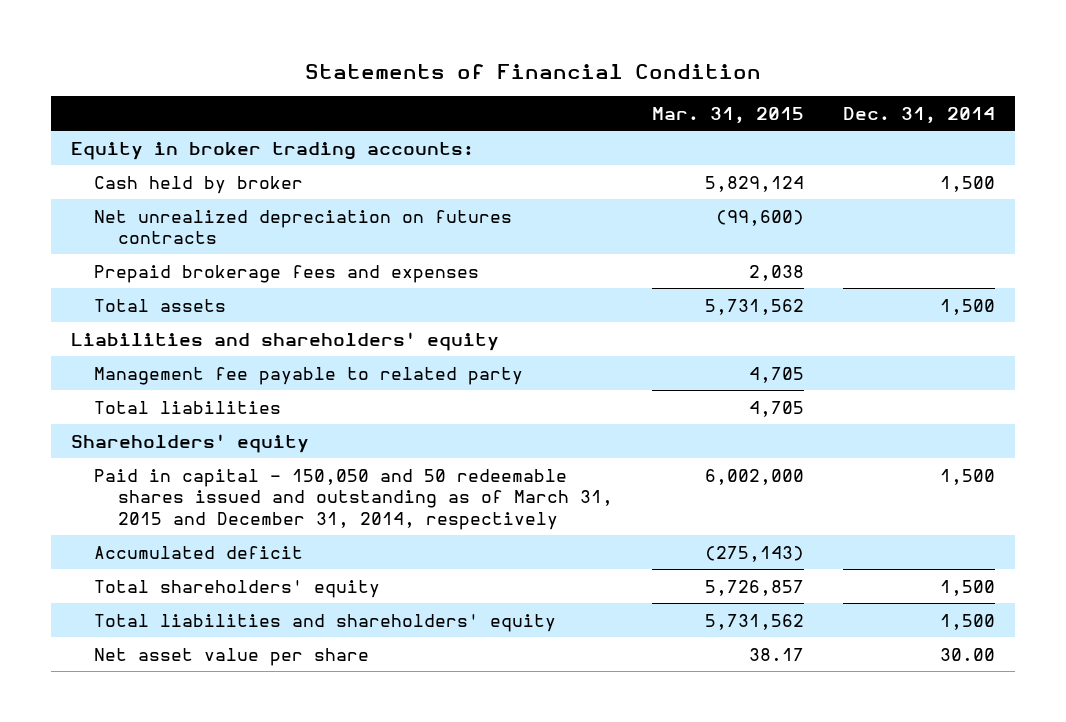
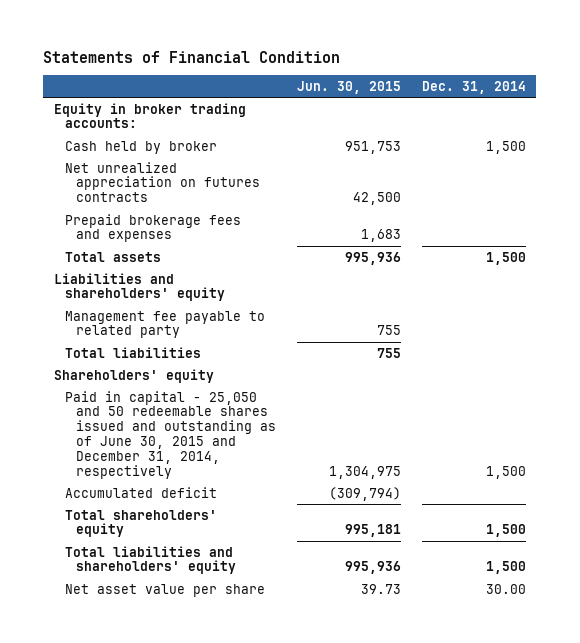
- | Mar. 31, 2015 | Dec. 31, 2014
+ | Jun. 30, 2015 | Dec. 31, 2014
- Net unrealized depreciation on futures contracts | (99,600) |
+ Net unrealized appreciation on futures contracts | 42,500 |
- Paid in capital - 150,050 and 50 redeemable shares issued and outstanding as of March 31, 2015 and December 31, 2014, respectively | 6,002,000 | 1,500
+ Paid in capital - 25,050 and 50 redeemable shares issued and outstanding as of June 30, 2015 and December 31, 2014, respectively | 1,304,975 | 1,500

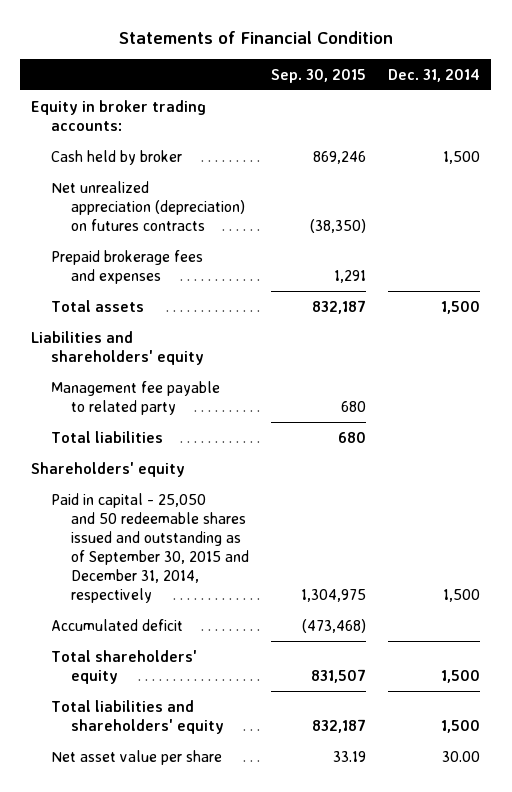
- | Jun. 30, 2015 | Dec. 31, 2014
+ | Sep. 30, 2015 | Dec. 31, 2014
- Net unrealized appreciation on futures contracts | 42,500 |
+ Net unrealized appreciation (depreciation) on futures contracts | (38,350) |
- Paid in capital - 25,050 and 50 redeemable shares issued and outstanding as of June 30, 2015 and December 31, 2014, respectively | 1,304,975 | 1,500
+ Paid in capital - 25,050 and 50 redeemable shares issued and outstanding as of September 30, 2015 and December 31, 2014, respectively | 1,304,975 | 1,500

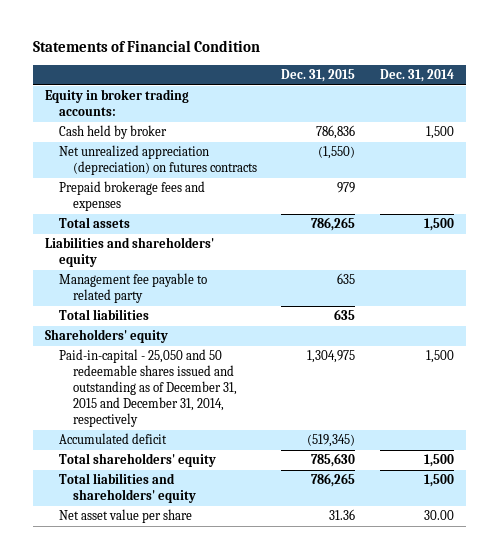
- | Sep. 30, 2015 | Dec. 31, 2014
+ | Dec. 31, 2015 | Dec. 31, 2014
- Paid in capital - 25,050 and 50 redeemable shares issued and outstanding as of September 30, 2015 and December 31, 2014, respectively | 1,304,975 | 1,500
+ Paid-in-capital - 25,050 and 50 redeemable shares issued and outstanding as of December 31, 2015 and December 31, 2014, respectively | 1,304,975 | 1,500

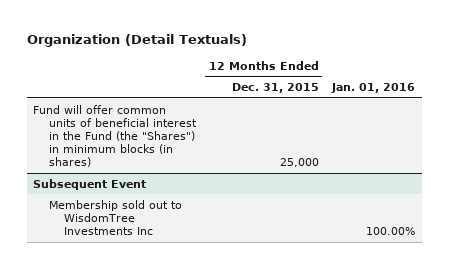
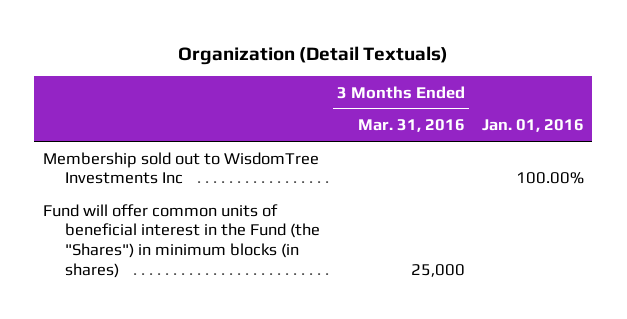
- | 12 Months Ended Dec. 31, 2015 | Jan. 01, 2016
+ | 3 Months Ended Mar. 31, 2016 | Jan. 01, 2016
+ Membership sold out to WisdomTree Investments Inc | | 100.00%
- Subsequent Event
- Membership sold out to WisdomTree Investments Inc | | 100.00%

